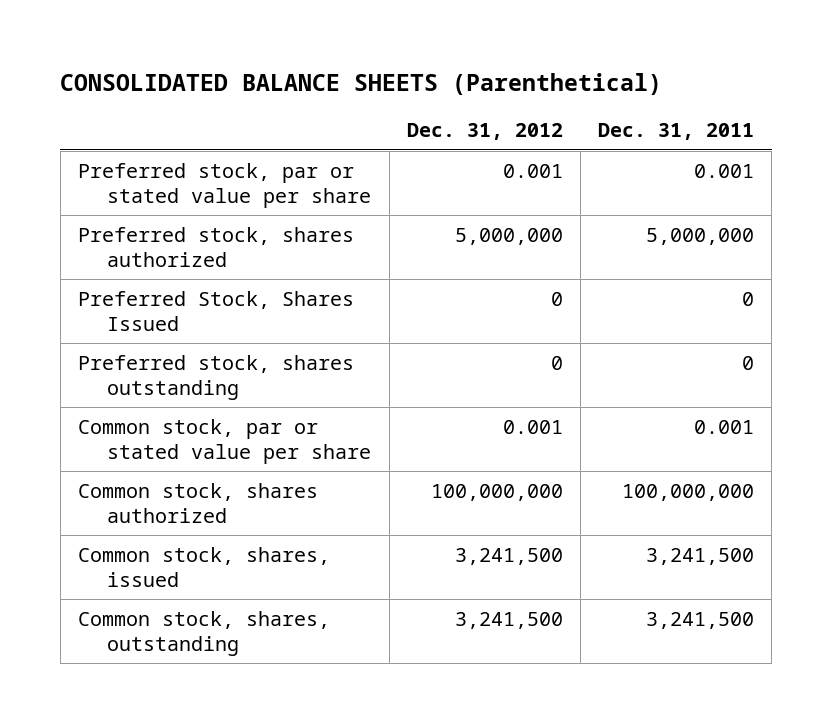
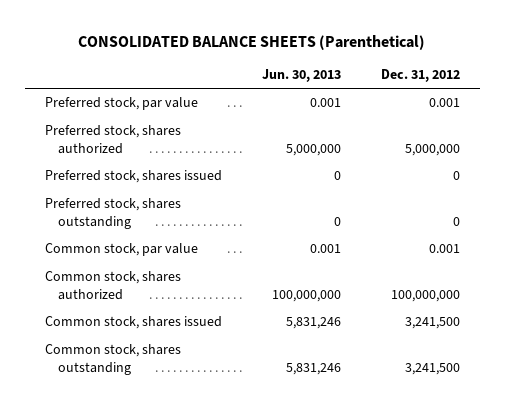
- | Dec. 31, 2012 | Dec. 31, 2011
+ | Jun. 30, 2013 | Dec. 31, 2012
- Preferred stock, par or stated value per share | 0.001 | 0.001
+ Preferred stock, par value | 0.001 | 0.001
- Preferred Stock, Shares Issued | 0 | 0
+ Preferred stock, shares issued | 0 | 0
- Common stock, par or stated value per share | 0.001 | 0.001
+ Common stock, par value | 0.001 | 0.001
- Common stock, shares, issued | 3,241,500 | 3,241,500
- Common stock, shares, outstanding | 3,241,500 | 3,241,500
+ Common stock, shares issued | 5,831,246 | 3,241,500
+ Common stock, shares outstanding | 5,831,246 | 3,241,500

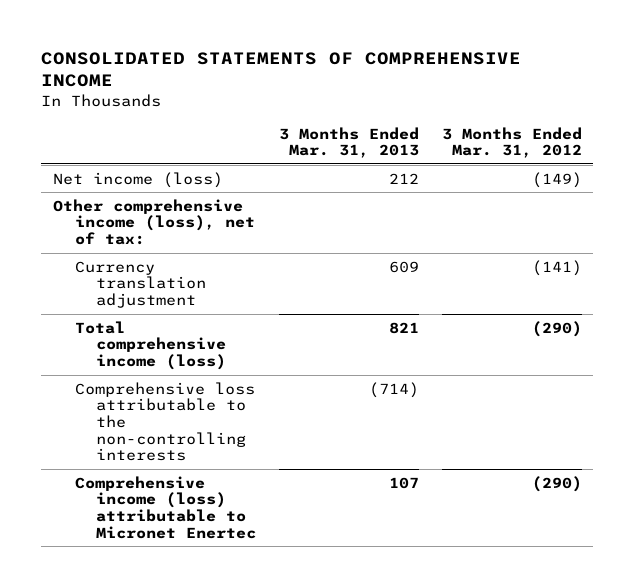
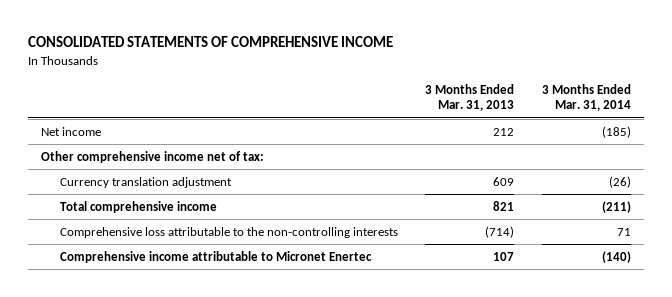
- | 3 Months Ended Mar. 31, 2013 | 3 Months Ended Mar. 31, 2012
+ | 3 Months Ended Mar. 31, 2013 | 3 Months Ended Mar. 31, 2014
- Net income (loss) | 212 | (149)
- Other comprehensive income (loss), net of tax:
+ Net income | 212 | (185)
+ Other comprehensive income net of tax:
- Total comprehensive income (loss) | 821 | (290)
+ Total comprehensive income | 821 | (211)
- Comprehensive income (loss) attributable to Micronet Enertec | 107 | (290)
+ Comprehensive income attributable to Micronet Enertec | 107 | (140)

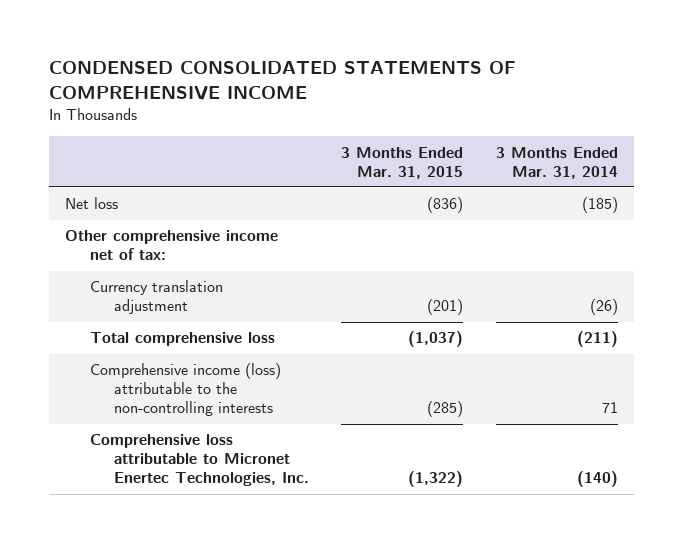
- CONSOLIDATED STATEMENTS OF COMPREHENSIVE INCOME
+ CONDENSED CONSOLIDATED STATEMENTS OF COMPREHENSIVE INCOME
- | 3 Months Ended Mar. 31, 2013 | 3 Months Ended Mar. 31, 2014
+ | 3 Months Ended Mar. 31, 2015 | 3 Months Ended Mar. 31, 2014
- Net income | 212 | (185)
+ Net loss | (836) | (185)
- Total comprehensive income | 821 | (211)
- Comprehensive loss attributable to the non-controlling interests | (714) | 71
- Comprehensive income attributable to Micronet Enertec | 107 | (140)
+ Total comprehensive loss | (1,037) | (211)
+ Comprehensive income (loss) attributable to the non-controlling interests | (285) | 71
+ Comprehensive loss attributable to Micronet Enertec Technologies, Inc. | (1,322) | (140)

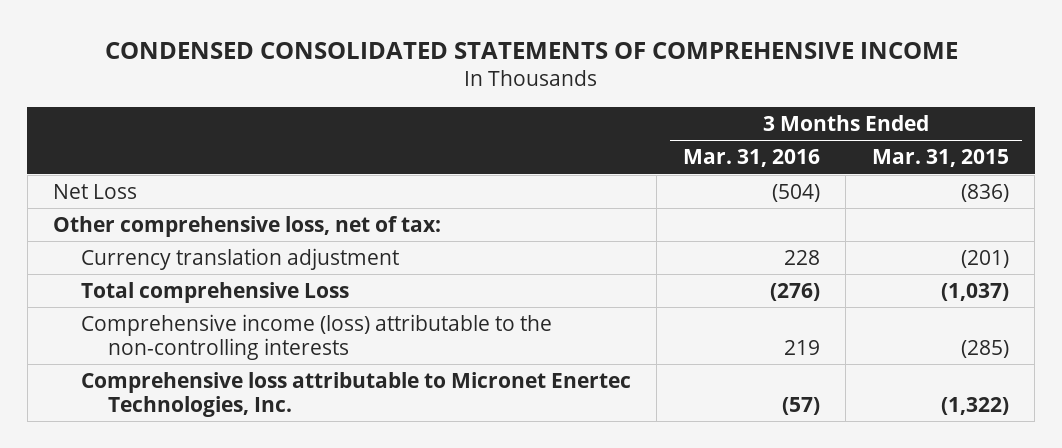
- | 3 Months Ended Mar. 31, 2015 | 3 Months Ended Mar. 31, 2014
+ | 3 Months Ended Mar. 31, 2016 | 3 Months Ended Mar. 31, 2015
- Net loss | (836) | (185)
- Other comprehensive income net of tax:
+ Net Loss | (504) | (836)
+ Other comprehensive loss, net of tax:
- Total comprehensive loss | (1,037) | (211)
+ Total comprehensive Loss | (276) | (1,037)

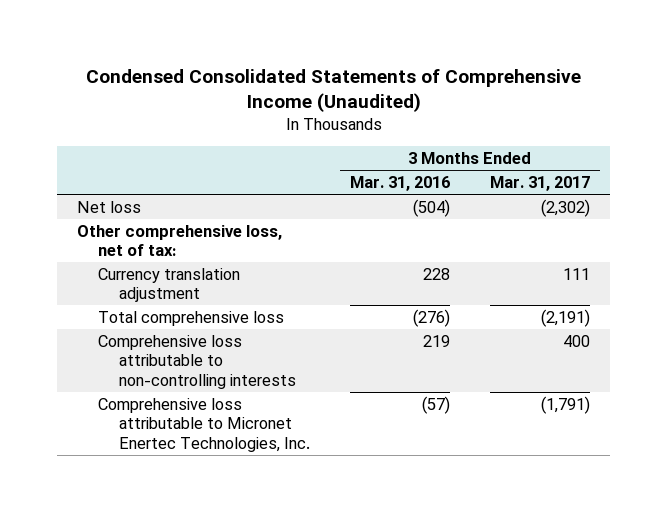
- CONDENSED CONSOLIDATED STATEMENTS OF COMPREHENSIVE INCOME
+ Condensed Consolidated Statements of Comprehensive Income (Unaudited)
- | 3 Months Ended Mar. 31, 2016 | 3 Months Ended Mar. 31, 2015
+ | 3 Months Ended Mar. 31, 2016 | 3 Months Ended Mar. 31, 2017
- Net Loss | (504) | (836)
+ Net loss | (504) | (2,302)
- Total comprehensive Loss | (276) | (1,037)
- Comprehensive income (loss) attributable to the non-controlling interests | 219 | (285)
+ Total comprehensive loss | (276) | (2,191)
+ Comprehensive loss attributable to non-controlling interests | 219 | 400

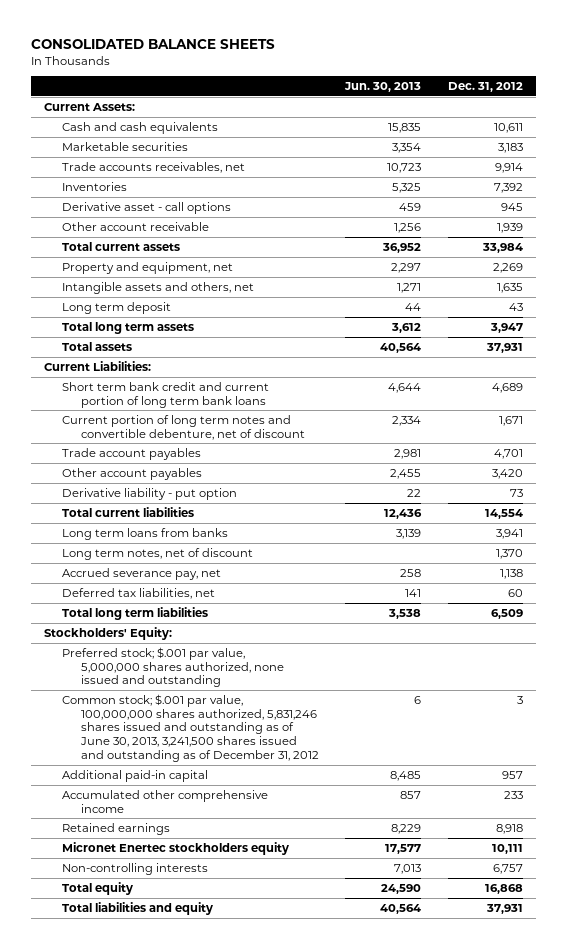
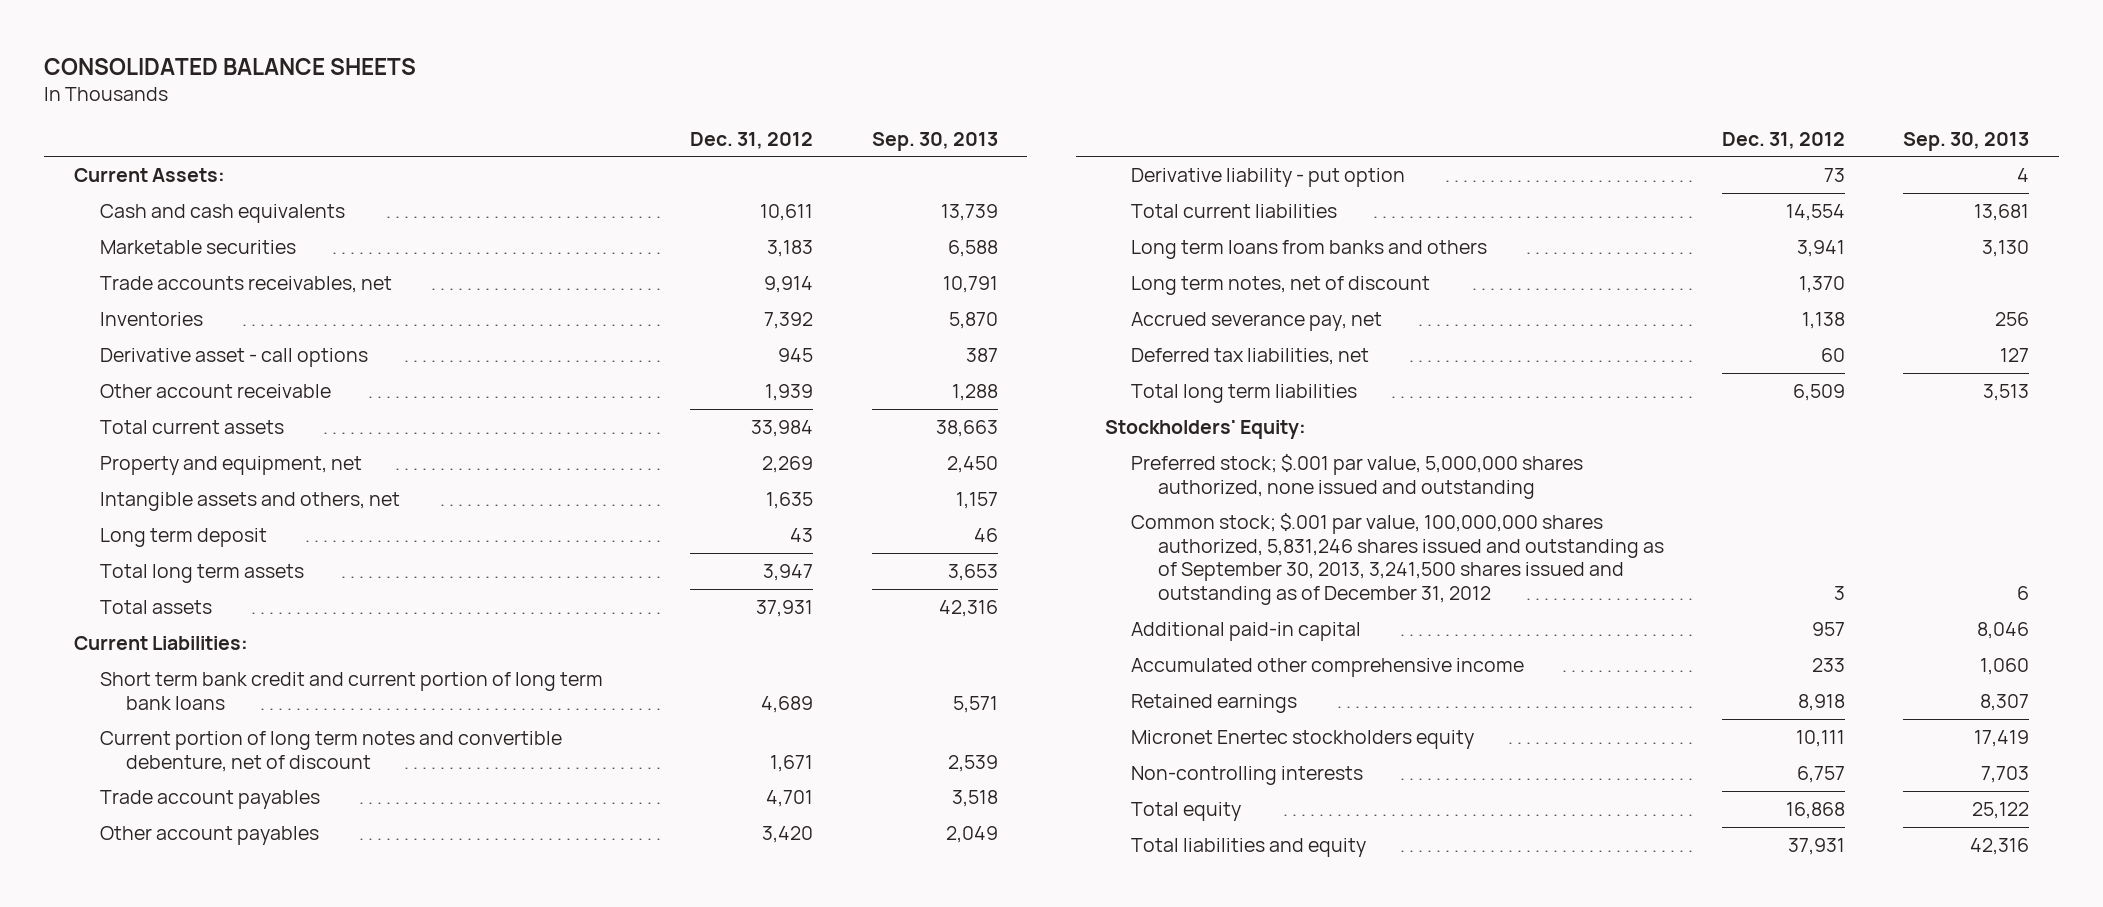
- | Jun. 30, 2013 | Dec. 31, 2012
+ | Dec. 31, 2012 | Sep. 30, 2013
- Long term loans from banks | 3,139 | 3,941
+ Long term loans from banks and others | 3,941 | 3,130
- Common stock; $.001 par value, 100,000,000 shares authorized, 5,831,246 shares issued and outstanding as of June 30, 2013, 3,241,500 shares issued and outstanding as of December 31, 2012 | 6 | 3
+ Common stock; $.001 par value, 100,000,000 shares authorized, 5,831,246 shares issued and outstanding as of September 30, 2013, 3,241,500 shares issued and outstanding as of December 31, 2012 | 3 | 6

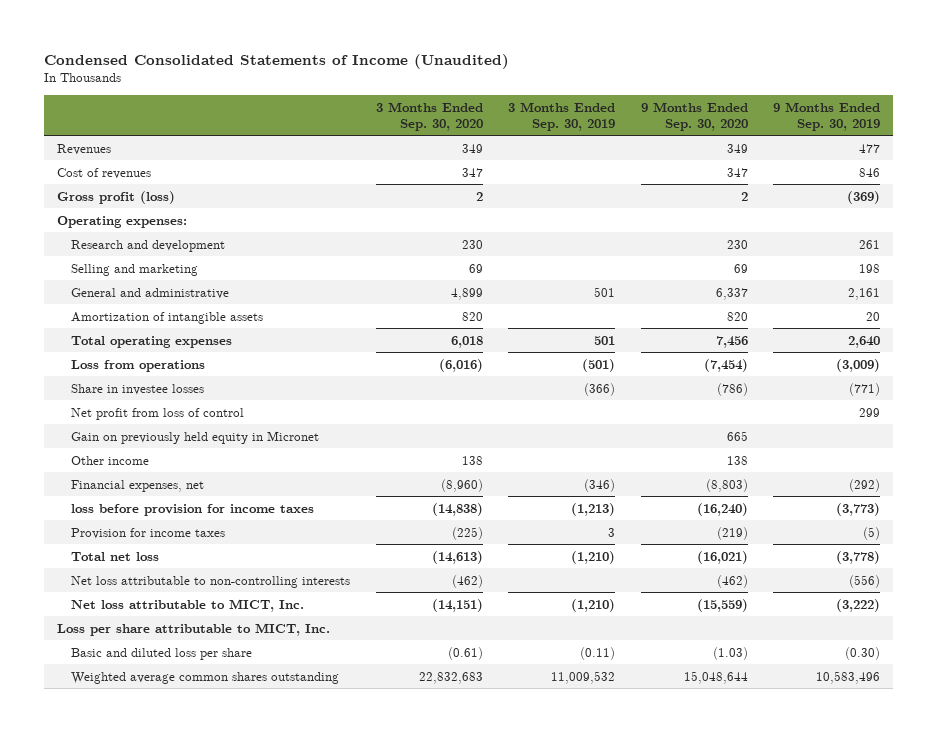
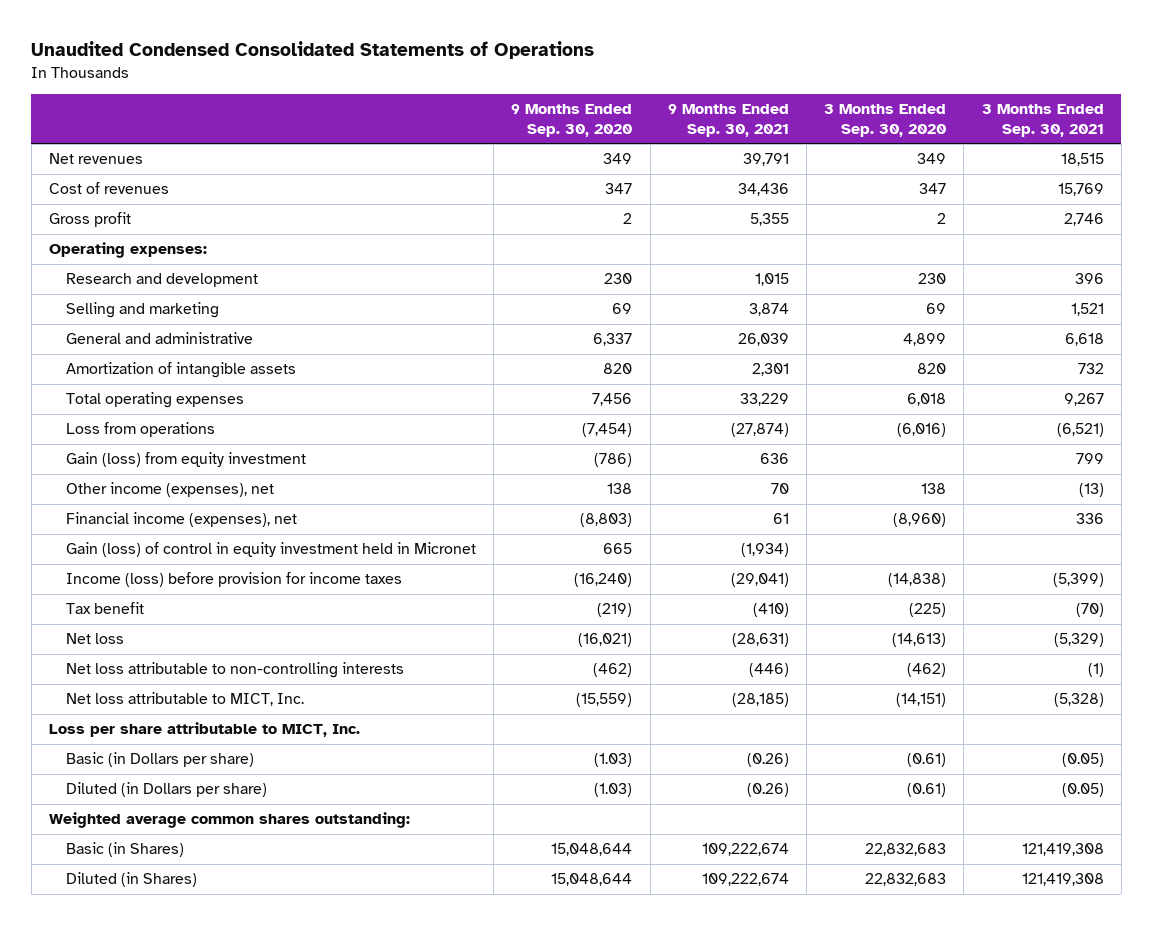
- Condensed Consolidated Statements of Income (Unaudited)
+ Unaudited Condensed Consolidated Statements of Operations
- | 3 Months Ended Sep. 30, 2020 | 3 Months Ended Sep. 30, 2019 | 9 Months Ended Sep. 30, 2020 | 9 Months Ended Sep. 30, 2019
+ | 9 Months Ended Sep. 30, 2020 | 9 Months Ended Sep. 30, 2021 | 3 Months Ended Sep. 30, 2020 | 3 Months Ended Sep. 30, 2021
- Revenues | 349 | | 349 | 477
+ Net revenues | 349 | 39,791 | 349 | 18,515
- Gross profit (loss) | 2 | | 2 | (369)
+ Gross profit | 2 | 5,355 | 2 | 2,746
- Share in investee losses | | (366) | (786) | (771)
- Net profit from loss of control | | | | 299
- Gain on previously held equity in Micronet | | | 665 |
- Other income | 138 | | 138 |
- Financial expenses, net | (8,960) | (346) | (8,803) | (292)
- loss before provision for income taxes | (14,838) | (1,213) | (16,240) | (3,773)
- Provision for income taxes | (225) | 3 | (219) | (5)
- Total net loss | (14,613) | (1,210) | (16,021) | (3,778)
+ Gain (loss) from equity investment | (786) | 636 | | 799
+ Other income (expenses), net | 138 | 70 | 138 | (13)
+ Financial income (expenses), net | (8,803) | 61 | (8,960) | 336
+ Gain (loss) of control in equity investment held in Micronet | 665 | (1,934) | |
+ Income (loss) before provision for income taxes | (16,240) | (29,041) | (14,838) | (5,399)
+ Tax benefit | (219) | (410) | (225) | (70)
+ Net loss | (16,021) | (28,631) | (14,613) | (5,329)
- Basic and diluted loss per share | (0.61) | (0.11) | (1.03) | (0.30)
- Weighted average common shares outstanding | 22,832,683 | 11,009,532 | 15,048,644 | 10,583,496
+ Basic (in Dollars per share) | (1.03) | (0.26) | (0.61) | (0.05)
+ Diluted (in Dollars per share) | (1.03) | (0.26) | (0.61) | (0.05)
+ Weighted average common shares outstanding:
+ Basic (in Shares) | 15,048,644 | 109,222,674 | 22,832,683 | 121,419,308
+ Diluted (in Shares) | 15,048,644 | 109,222,674 | 22,832,683 | 121,419,308

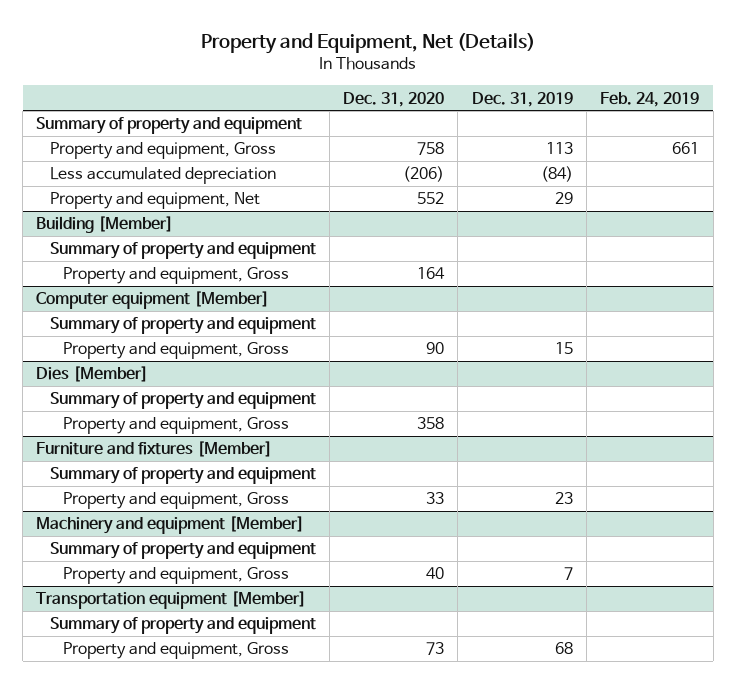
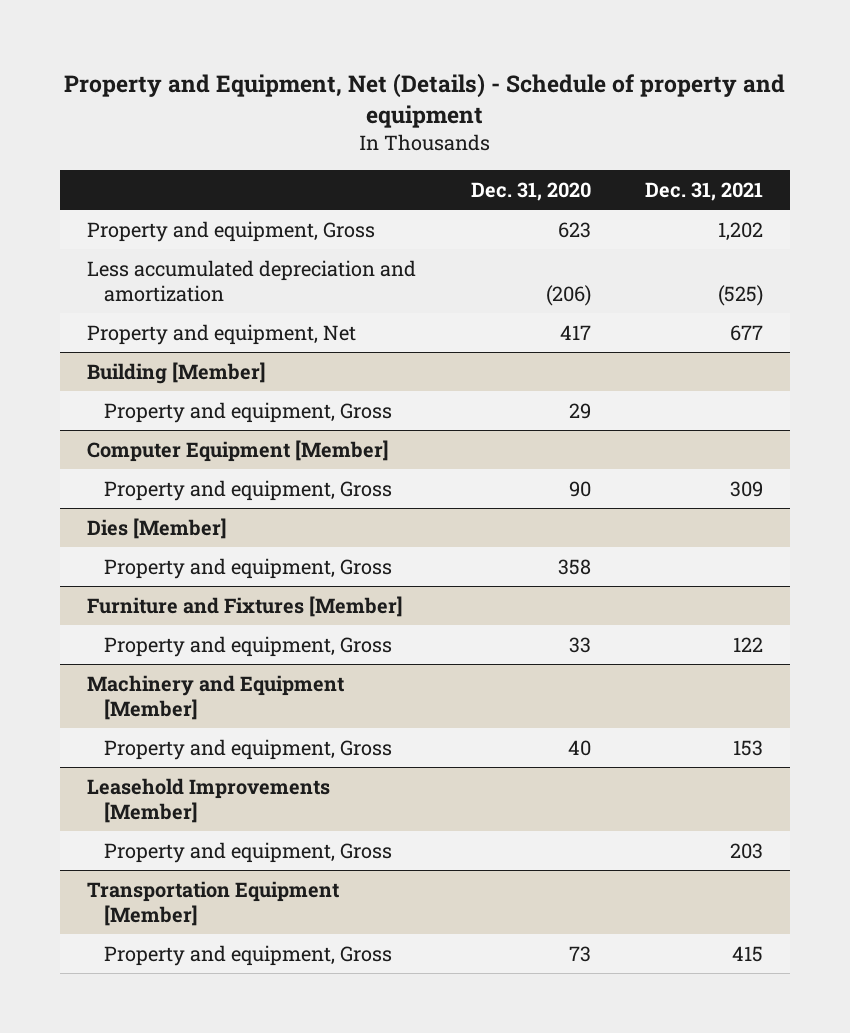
- Property and Equipment, Net (Details)
+ Property and Equipment, Net (Details) - Schedule of property and equipment
- | Dec. 31, 2020 | Dec. 31, 2019 | Feb. 24, 2019
+ | Dec. 31, 2020 | Dec. 31, 2021
- Summary of property and equipment
- Property and equipment, Gross | 758 | 113 | 661
- Less accumulated depreciation | (206) | (84) |
- Property and equipment, Net | 552 | 29 |
+ Property and equipment, Gross | 623 | 1,202
+ Less accumulated depreciation and amortization | (206) | (525)
+ Property and equipment, Net | 417 | 677
@ Building [Member]
- Summary of property and equipment
- Property and equipment, Gross | 164 | |
- Computer equipment [Member]
- Summary of property and equipment
@ Building [Member]
+ Property and equipment, Gross | 29 |
+ Computer Equipment [Member]
@ Dies [Member]
- Summary of property and equipment
- Furniture and fixtures [Member]
- Summary of property and equipment
+ Furniture and Fixtures [Member]
- Machinery and equipment [Member]
- Summary of property and equipment
+ Machinery and Equipment [Member]
- Transportation equipment [Member]
- Summary of property and equipment
+ Leasehold Improvements [Member]
+ Property and equipment, Gross | | 203
+ Transportation Equipment [Member]

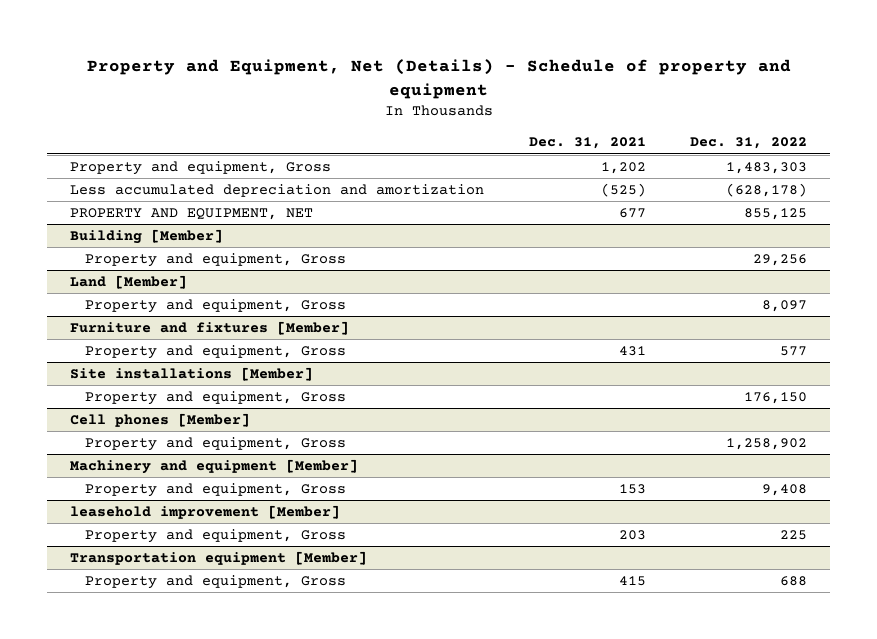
- | Dec. 31, 2020 | Dec. 31, 2021
+ | Dec. 31, 2021 | Dec. 31, 2022
- Property and equipment, Net | 417 | 677
+ PROPERTY AND EQUIPMENT, NET | 677 | 855,125
- Computer Equipment [Member]
- Property and equipment, Gross | 90 | 309
- Dies [Member]
+ Land [Member]
- Furniture and Fixtures [Member]
- Property and equipment, Gross | 33 | 122
- Machinery and Equipment [Member]
+ Furniture and fixtures [Member]
+ Property and equipment, Gross | 431 | 577
+ Site installations [Member]
+ Property and equipment, Gross | | 176,150
+ Cell phones [Member]
+ Property and equipment, Gross | | 1,258,902
+ Machinery and equipment [Member]
- Leasehold Improvements [Member]
+ leasehold improvement [Member]
- Transportation Equipment [Member]
+ Transportation equipment [Member]

